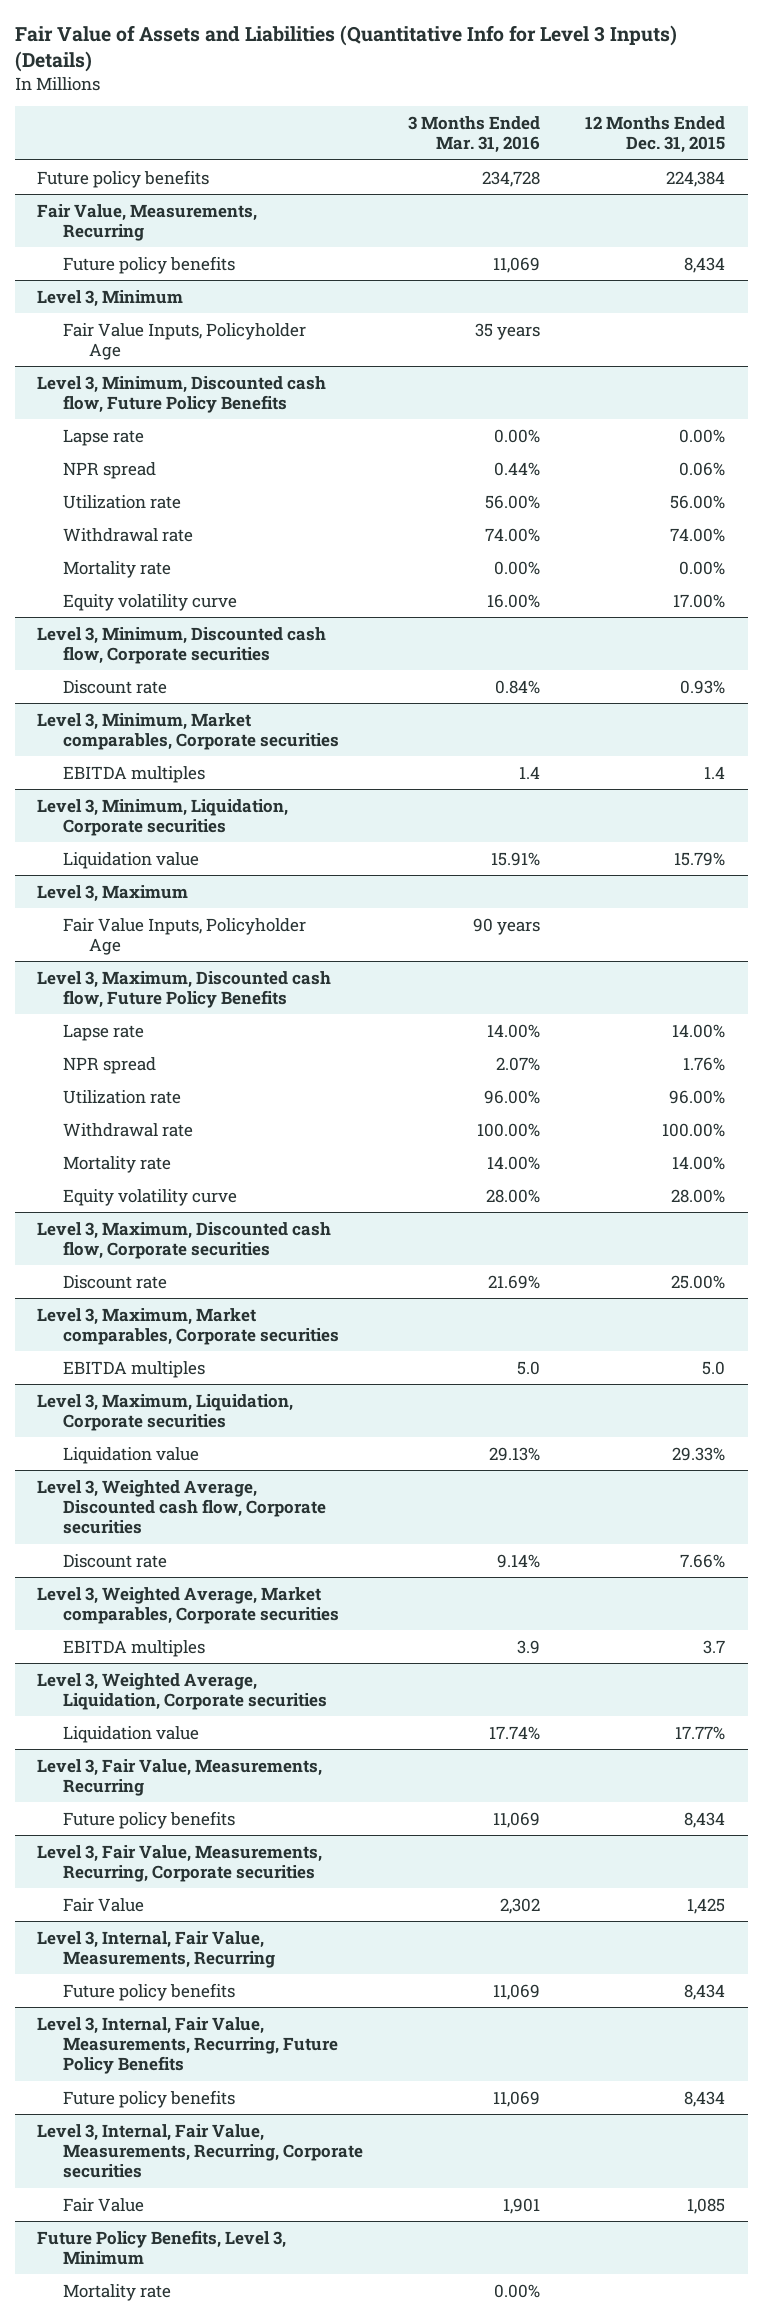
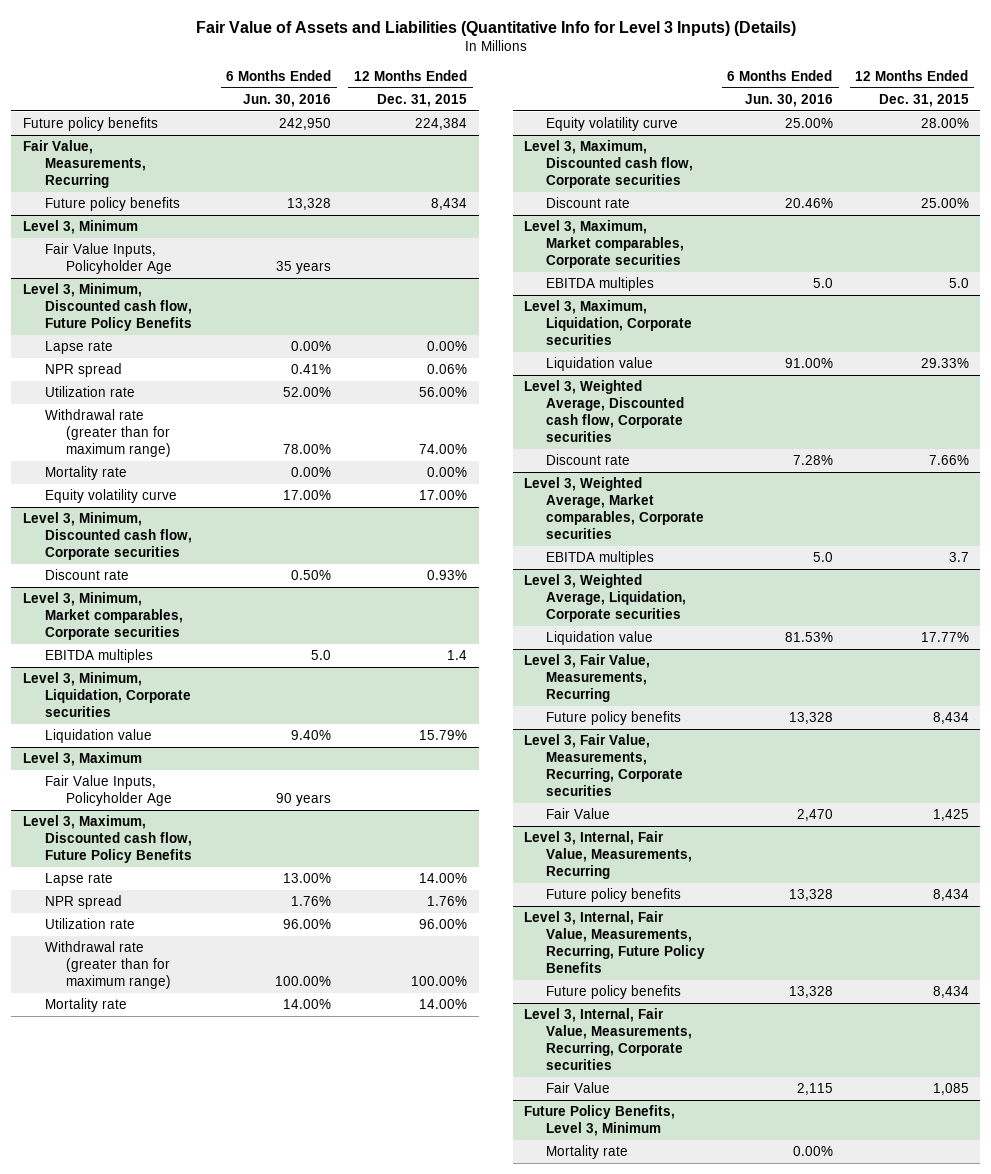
- | 3 Months Ended Mar. 31, 2016 | 12 Months Ended Dec. 31, 2015
+ | 6 Months Ended Jun. 30, 2016 | 12 Months Ended Dec. 31, 2015
@ Level 3, Minimum, Discounted cash flow, Future Policy Benefits
- Withdrawal rate | 74.00% | 74.00%
+ Withdrawal rate (greater than for maximum range) | 78.00% | 74.00%
@ Level 3, Maximum, Discounted cash flow, Future Policy Benefits
- Withdrawal rate | 100.00% | 100.00%
+ Withdrawal rate (greater than for maximum range) | 100.00% | 100.00%

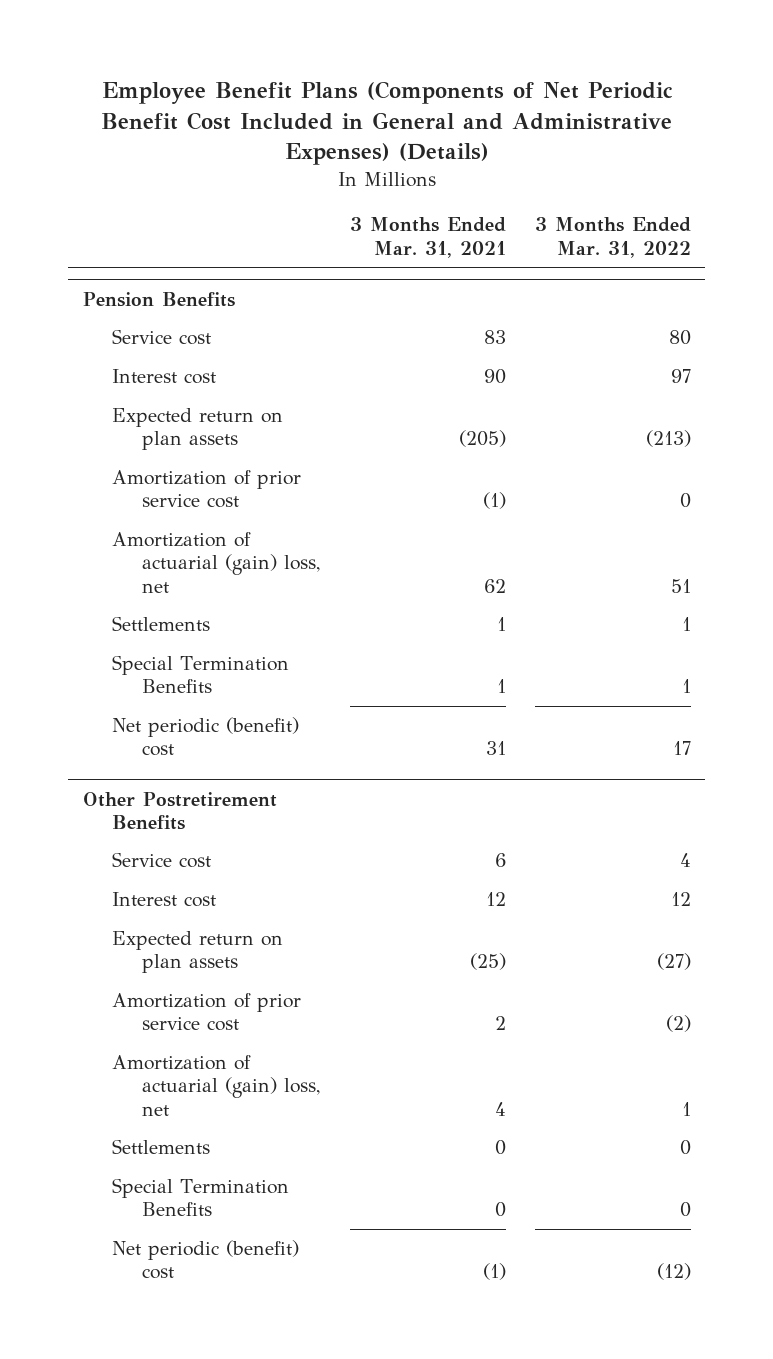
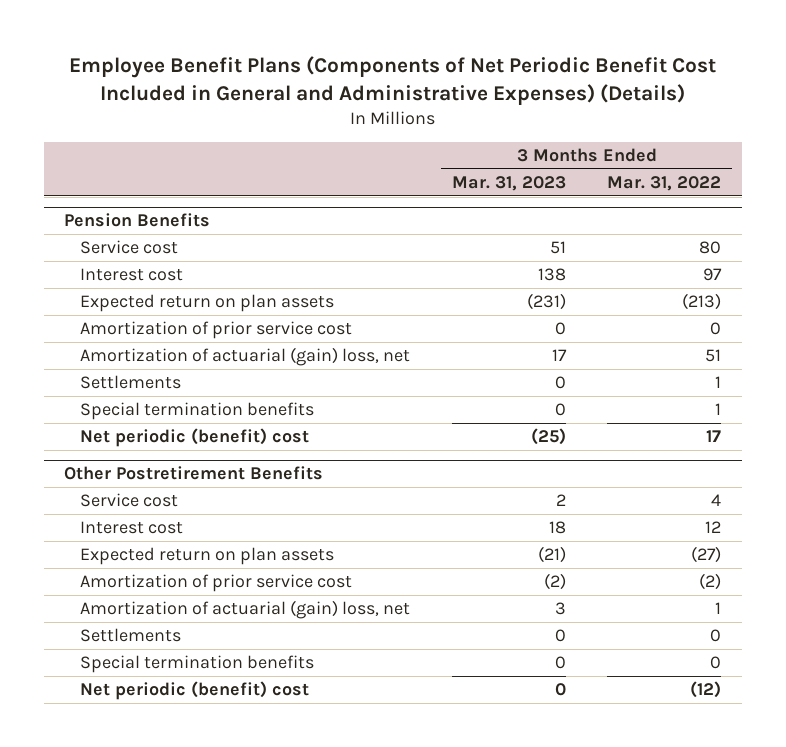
- | 3 Months Ended Mar. 31, 2021 | 3 Months Ended Mar. 31, 2022
+ | 3 Months Ended Mar. 31, 2023 | 3 Months Ended Mar. 31, 2022
@ Pension Benefits
- Special Termination Benefits | 1 | 1
+ Special termination benefits | 0 | 1
@ Other Postretirement Benefits
- Special Termination Benefits | 0 | 0
+ Special termination benefits | 0 | 0

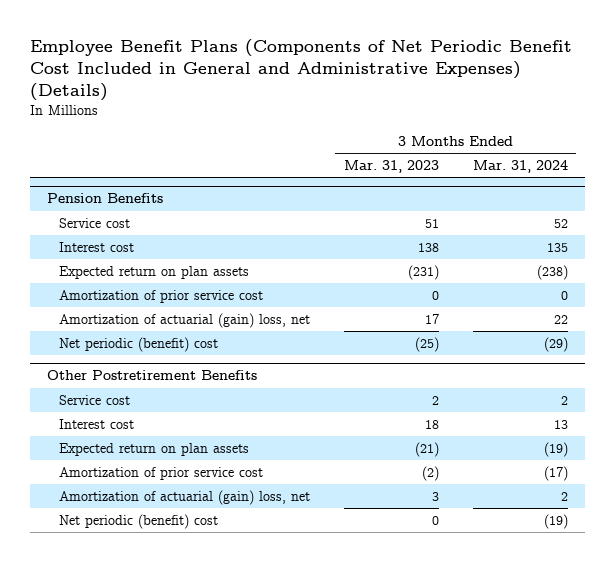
- | 3 Months Ended Mar. 31, 2023 | 3 Months Ended Mar. 31, 2022
+ | 3 Months Ended Mar. 31, 2023 | 3 Months Ended Mar. 31, 2024
@ Pension Benefits
- Settlements | 0 | 1
- Special termination benefits | 0 | 1
@ Other Postretirement Benefits
- Settlements | 0 | 0
- Special termination benefits | 0 | 0

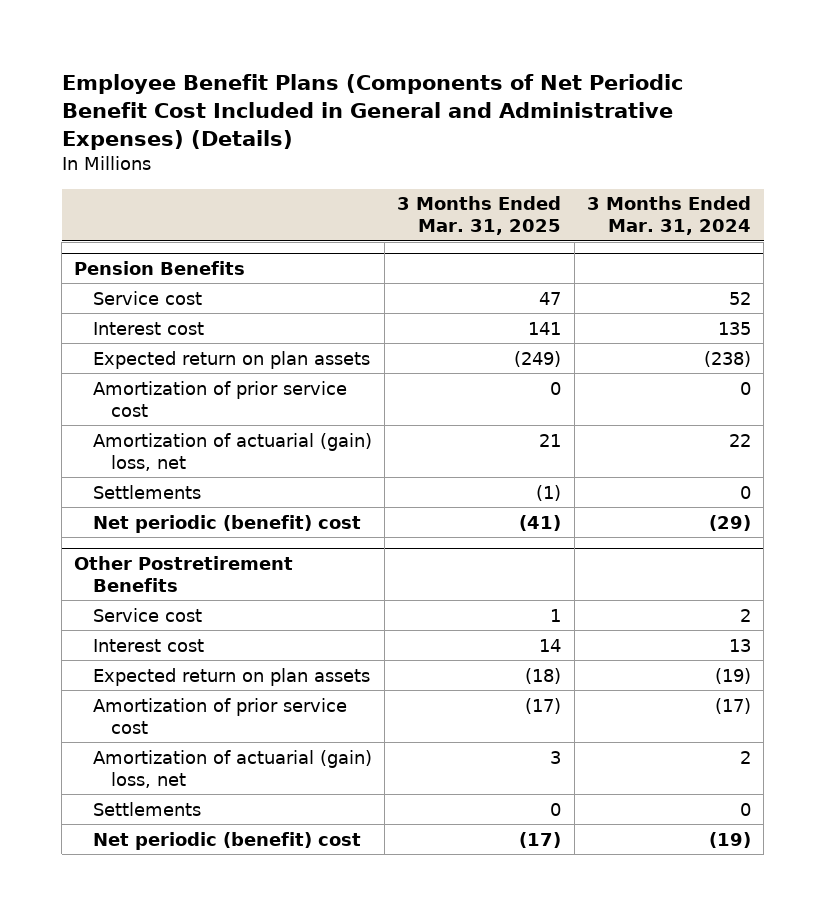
- | 3 Months Ended Mar. 31, 2023 | 3 Months Ended Mar. 31, 2024
+ | 3 Months Ended Mar. 31, 2025 | 3 Months Ended Mar. 31, 2024
@ Pension Benefits
+ Settlements | (1) | 0
@ Other Postretirement Benefits
+ Settlements | 0 | 0

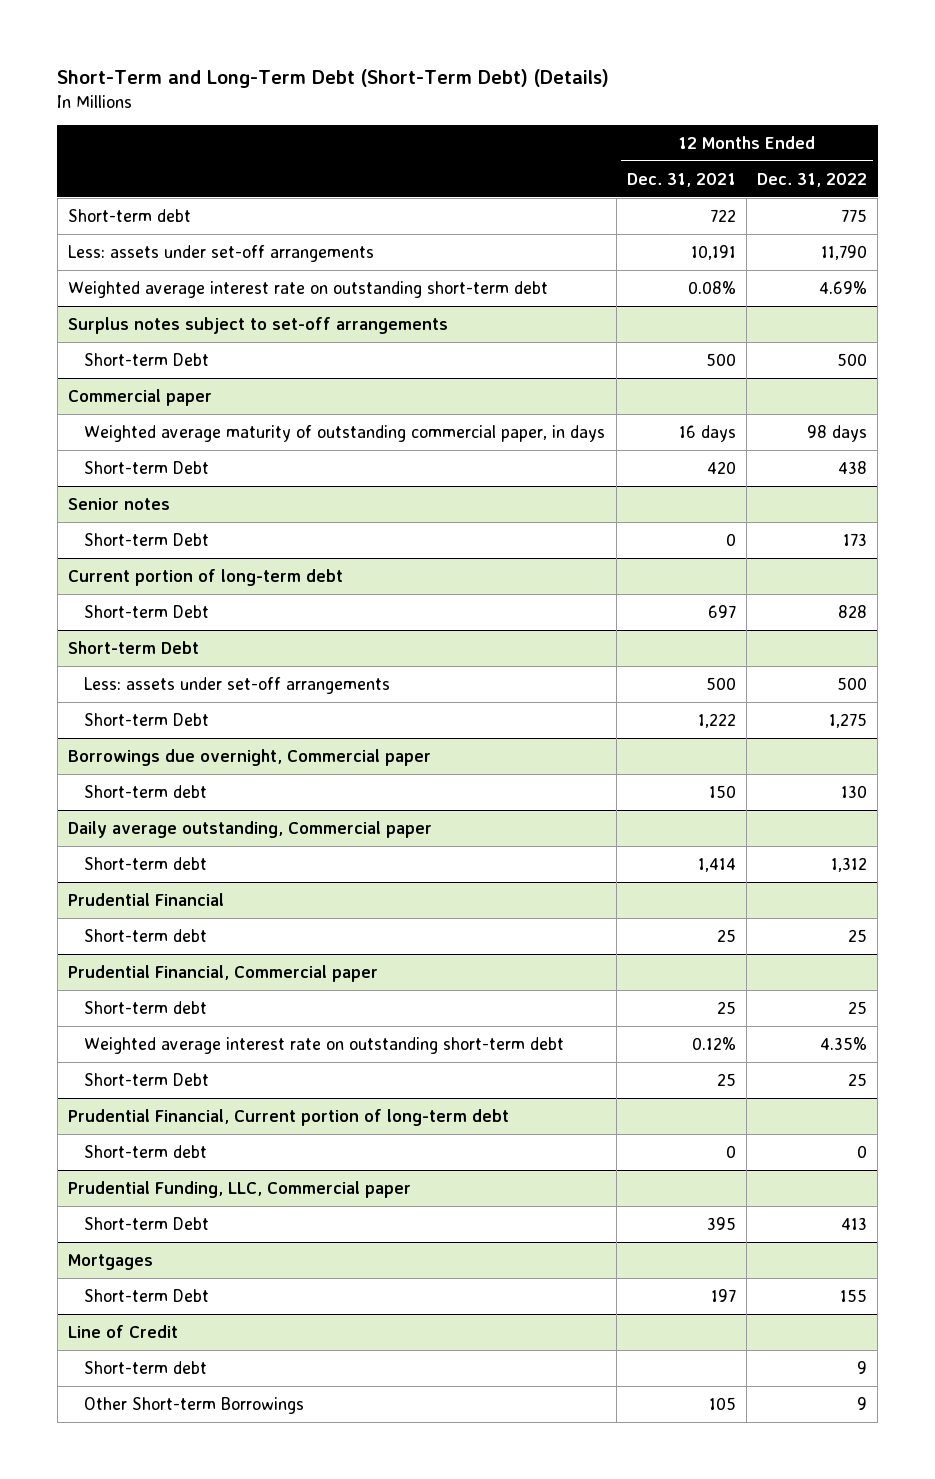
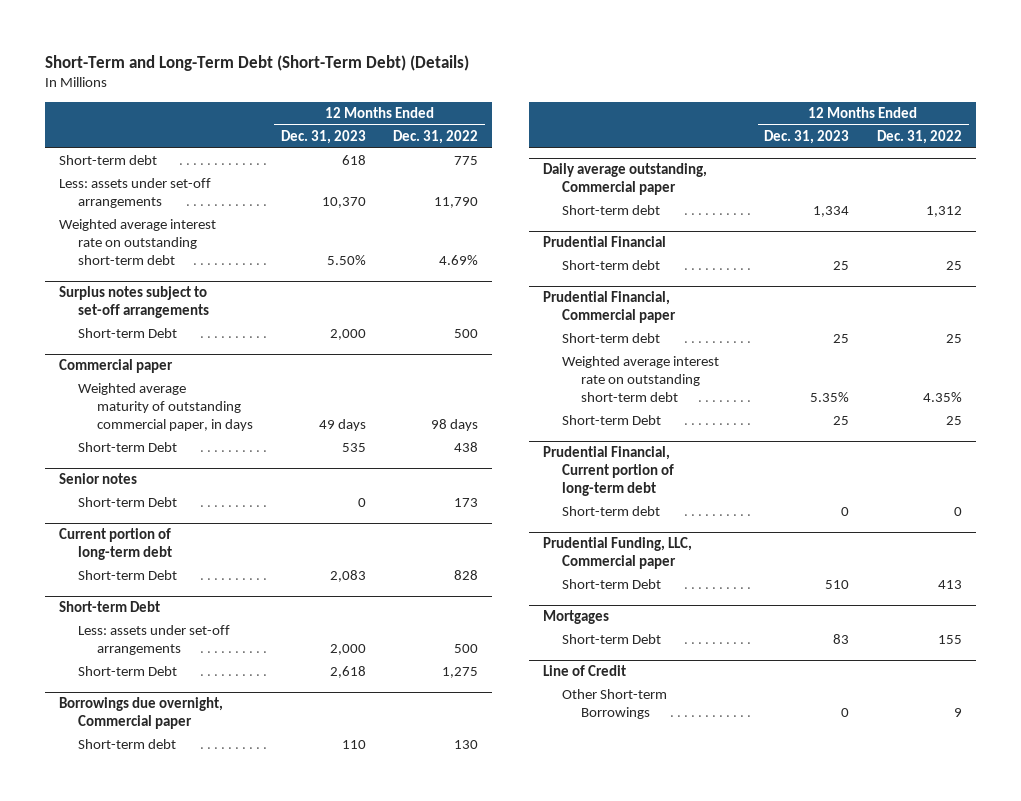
- | 12 Months Ended Dec. 31, 2021 | 12 Months Ended Dec. 31, 2022
+ | 12 Months Ended Dec. 31, 2023 | 12 Months Ended Dec. 31, 2022
@ Line of Credit
- Short-term debt | | 9

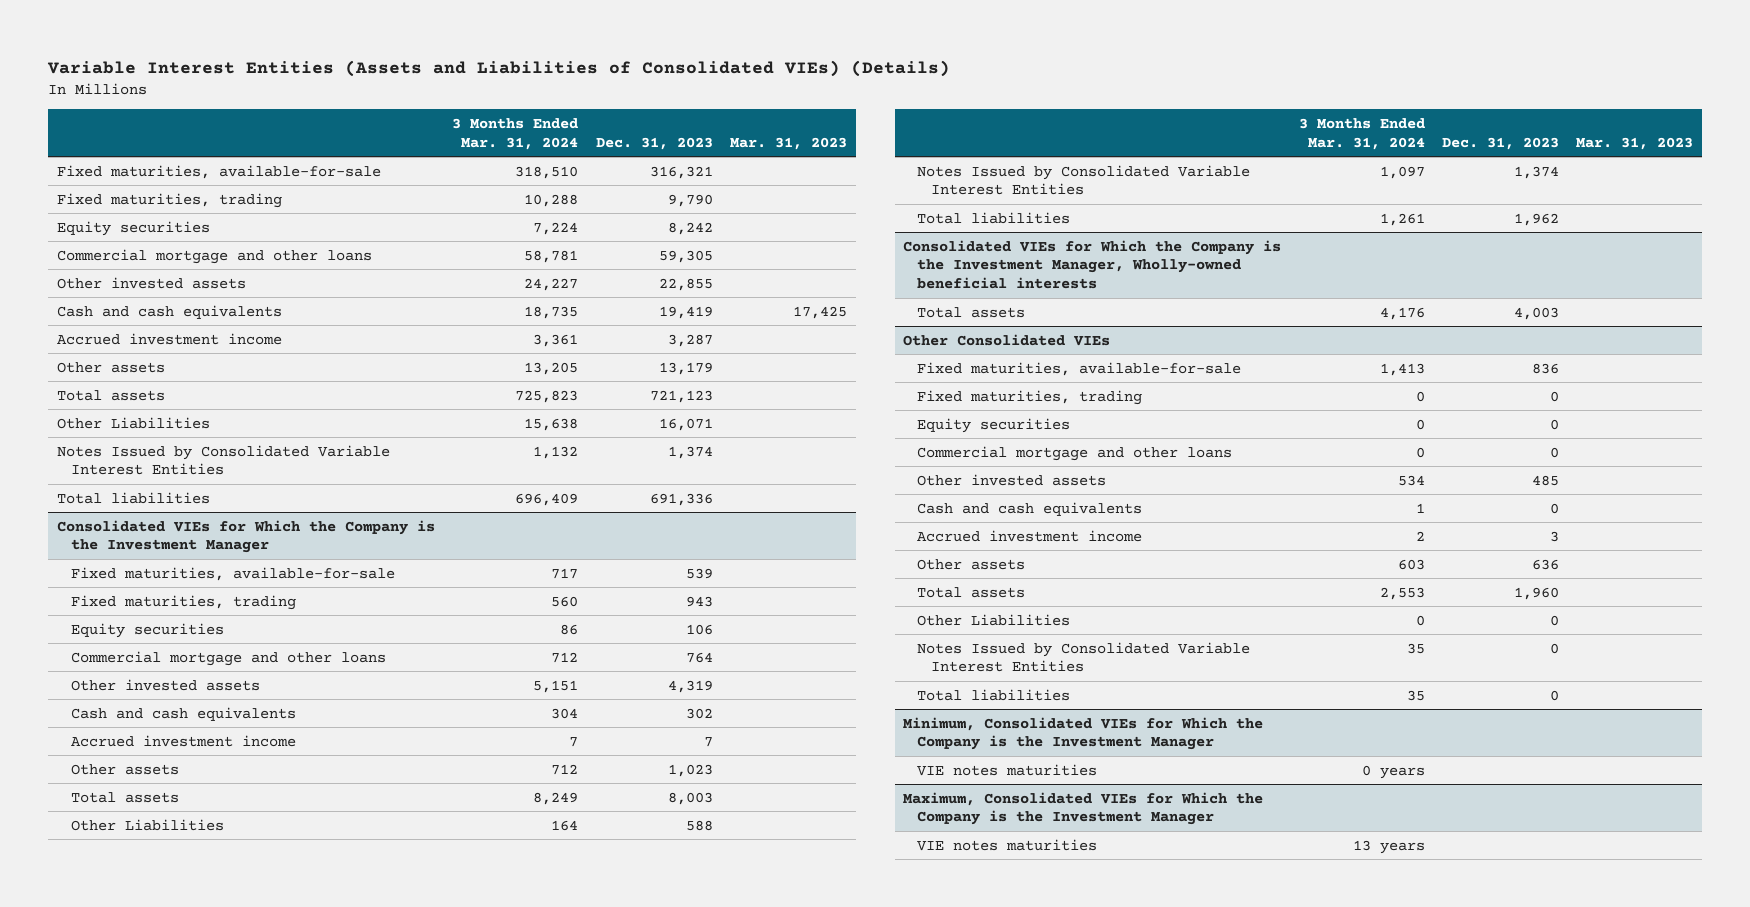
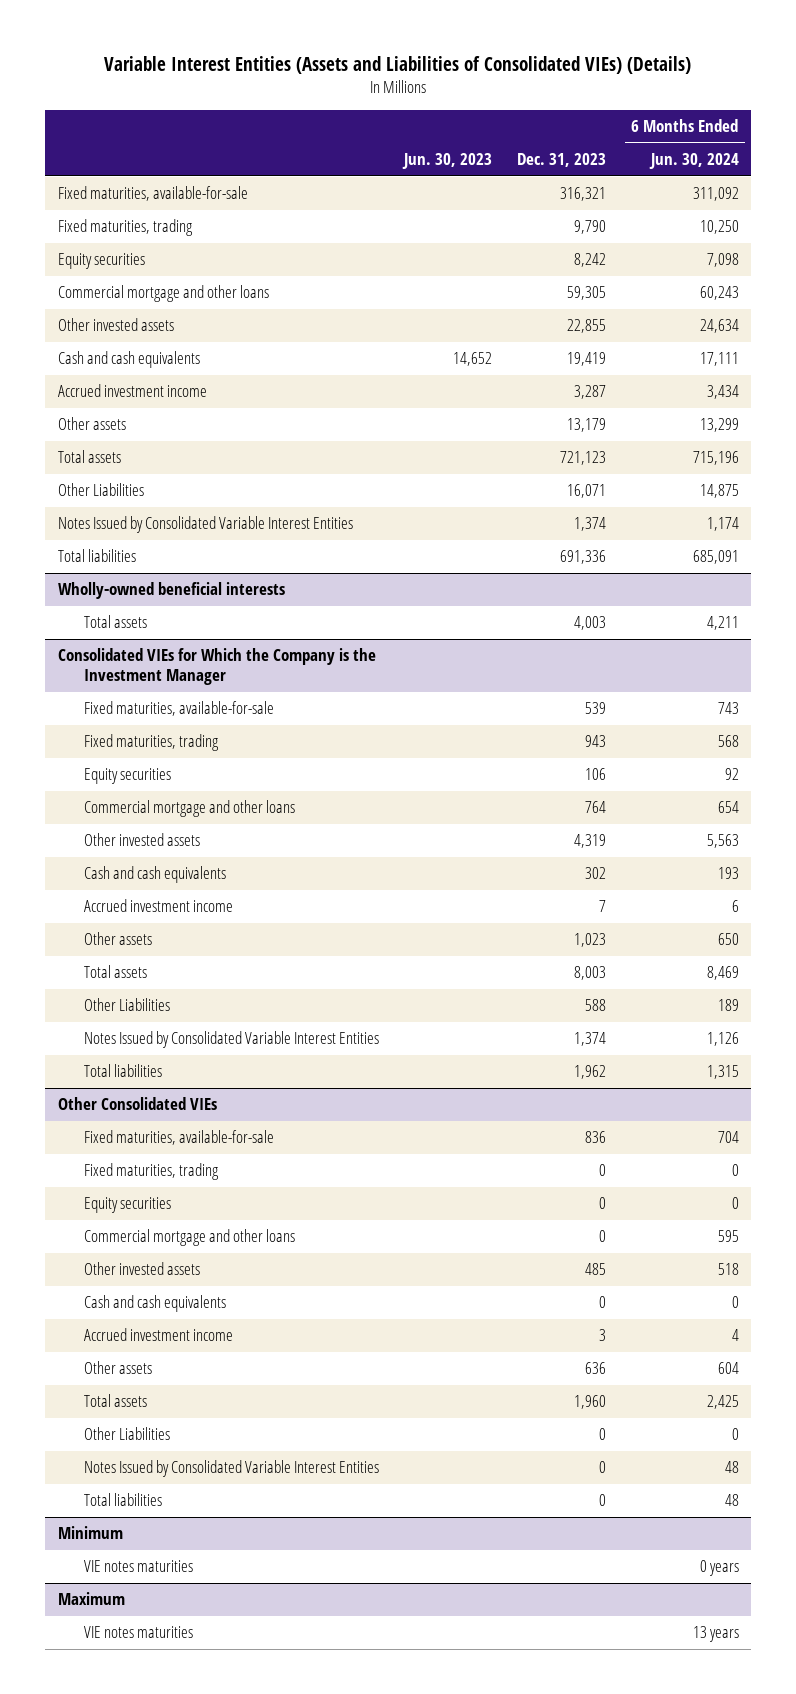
- | 3 Months Ended Mar. 31, 2024 | Dec. 31, 2023 | Mar. 31, 2023
+ | Jun. 30, 2023 | Dec. 31, 2023 | 6 Months Ended Jun. 30, 2024
+ Wholly-owned beneficial interests
+ Total assets | | 4,003 | 4,211
- Consolidated VIEs for Which the Company is the Investment Manager, Wholly-owned beneficial interests
- Total assets | 4,176 | 4,003 |
- Minimum, Consolidated VIEs for Which the Company is the Investment Manager
+ Minimum
- Maximum, Consolidated VIEs for Which the Company is the Investment Manager
+ Maximum

